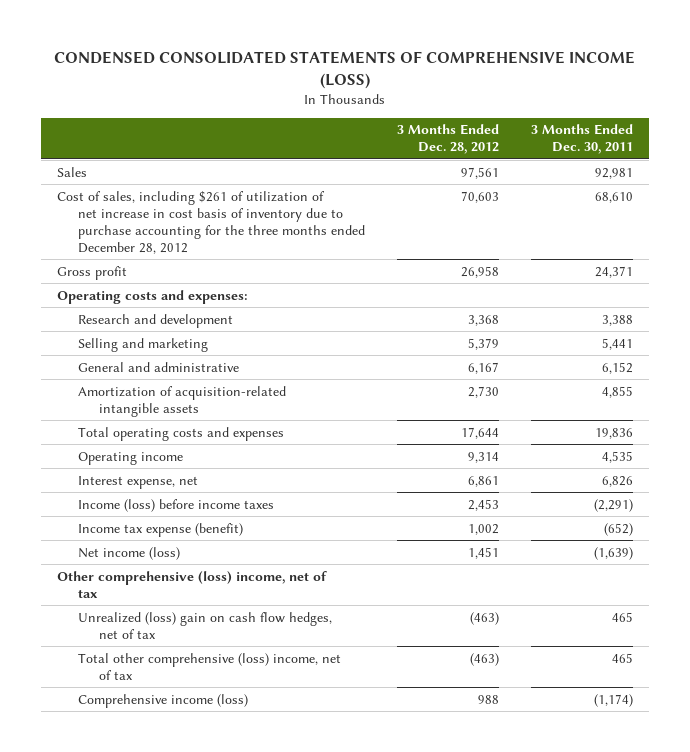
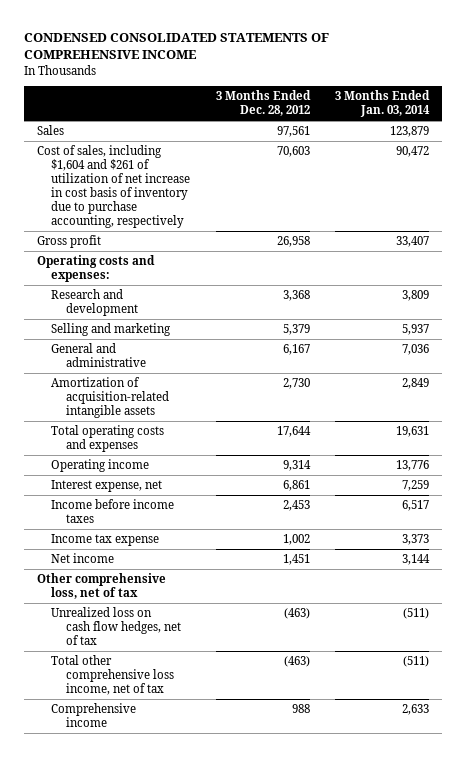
- CONDENSED CONSOLIDATED STATEMENTS OF COMPREHENSIVE INCOME (LOSS)
+ CONDENSED CONSOLIDATED STATEMENTS OF COMPREHENSIVE INCOME
- | 3 Months Ended Dec. 28, 2012 | 3 Months Ended Dec. 30, 2011
+ | 3 Months Ended Dec. 28, 2012 | 3 Months Ended Jan. 03, 2014
- Cost of sales, including $261 of utilization of net increase in cost basis of inventory due to purchase accounting for the three months ended December 28, 2012 | 70,603 | 68,610
+ Cost of sales, including $1,604 and $261 of utilization of net increase in cost basis of inventory due to purchase accounting, respectively | 70,603 | 90,472
- Income (loss) before income taxes | 2,453 | (2,291)
- Income tax expense (benefit) | 1,002 | (652)
- Net income (loss) | 1,451 | (1,639)
- Other comprehensive (loss) income, net of tax
- Unrealized (loss) gain on cash flow hedges, net of tax | (463) | 465
- Total other comprehensive (loss) income, net of tax | (463) | 465
- Comprehensive income (loss) | 988 | (1,174)
+ Income before income taxes | 2,453 | 6,517
+ Income tax expense | 1,002 | 3,373
+ Net income | 1,451 | 3,144
+ Other comprehensive loss, net of tax
+ Unrealized loss on cash flow hedges, net of tax | (463) | (511)
+ Total other comprehensive loss income, net of tax | (463) | (511)
+ Comprehensive income | 988 | 2,633

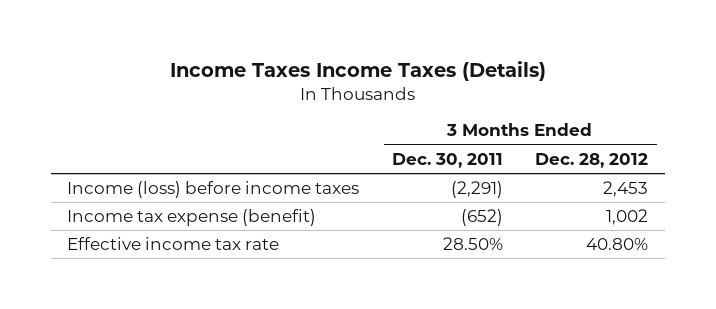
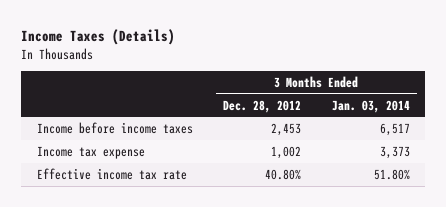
- Income Taxes Income Taxes (Details)
+ Income Taxes (Details)
- | 3 Months Ended Dec. 30, 2011 | 3 Months Ended Dec. 28, 2012
+ | 3 Months Ended Dec. 28, 2012 | 3 Months Ended Jan. 03, 2014
- Income (loss) before income taxes | (2,291) | 2,453
- Income tax expense (benefit) | (652) | 1,002
+ Income before income taxes | 2,453 | 6,517
+ Income tax expense | 1,002 | 3,373

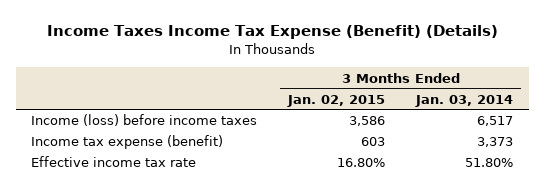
- Income Taxes (Details)
+ Income Taxes Income Tax Expense (Benefit) (Details)
- | 3 Months Ended Dec. 28, 2012 | 3 Months Ended Jan. 03, 2014
+ | 3 Months Ended Jan. 02, 2015 | 3 Months Ended Jan. 03, 2014
- Income before income taxes | 2,453 | 6,517
- Income tax expense | 1,002 | 3,373
+ Income (loss) before income taxes | 3,586 | 6,517
+ Income tax expense (benefit) | 603 | 3,373

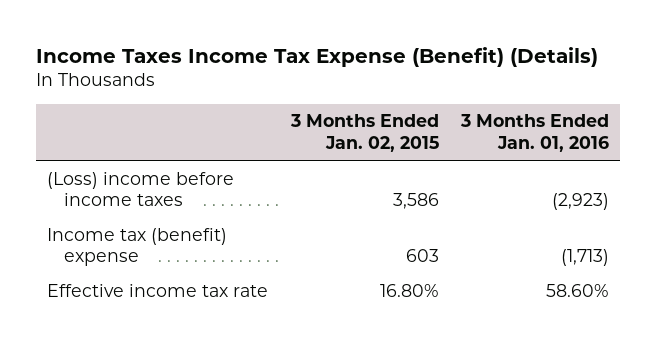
- | 3 Months Ended Jan. 02, 2015 | 3 Months Ended Jan. 03, 2014
+ | 3 Months Ended Jan. 02, 2015 | 3 Months Ended Jan. 01, 2016
- Income (loss) before income taxes | 3,586 | 6,517
- Income tax expense (benefit) | 603 | 3,373
+ (Loss) income before income taxes | 3,586 | (2,923)
+ Income tax (benefit) expense | 603 | (1,713)

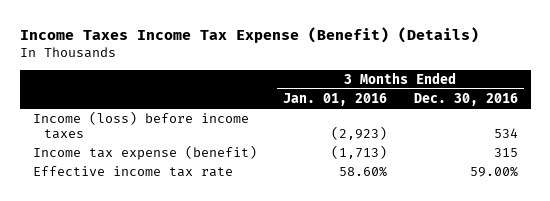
- | 3 Months Ended Jan. 02, 2015 | 3 Months Ended Jan. 01, 2016
+ | 3 Months Ended Jan. 01, 2016 | 3 Months Ended Dec. 30, 2016
- (Loss) income before income taxes | 3,586 | (2,923)
- Income tax (benefit) expense | 603 | (1,713)
+ Income (loss) before income taxes | (2,923) | 534
+ Income tax expense (benefit) | (1,713) | 315

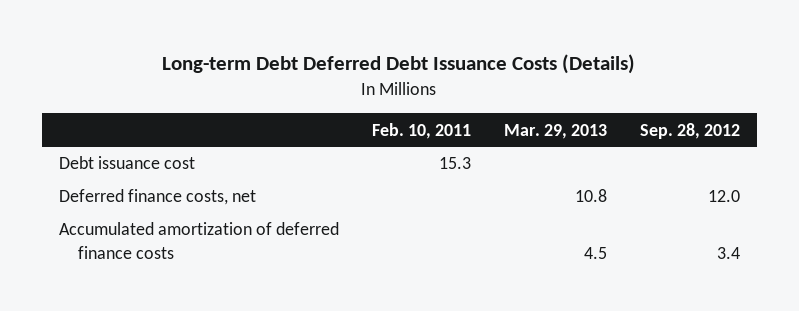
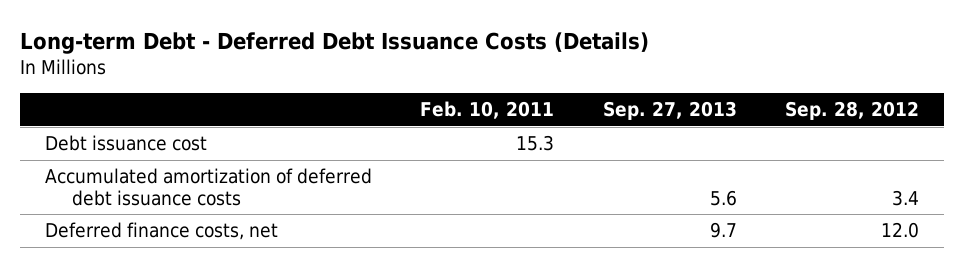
- Long-term Debt Deferred Debt Issuance Costs (Details)
+ Long-term Debt - Deferred Debt Issuance Costs (Details)
- | Feb. 10, 2011 | Mar. 29, 2013 | Sep. 28, 2012
+ | Feb. 10, 2011 | Sep. 27, 2013 | Sep. 28, 2012
+ Accumulated amortization of deferred debt issuance costs | | 5.6 | 3.4
- Accumulated amortization of deferred finance costs | | 4.5 | 3.4

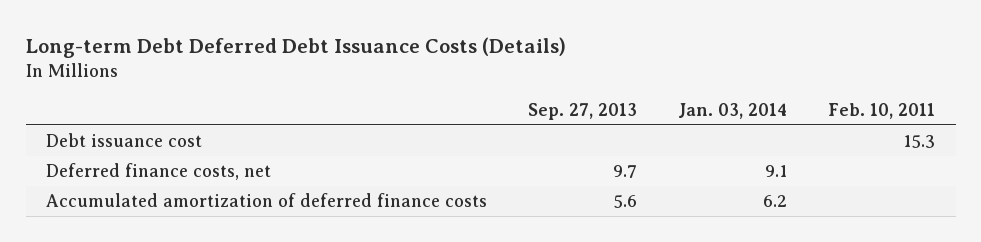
- Long-term Debt - Deferred Debt Issuance Costs (Details)
+ Long-term Debt Deferred Debt Issuance Costs (Details)
- | Feb. 10, 2011 | Sep. 27, 2013 | Sep. 28, 2012
+ | Sep. 27, 2013 | Jan. 03, 2014 | Feb. 10, 2011
- Accumulated amortization of deferred debt issuance costs | | 5.6 | 3.4
+ Accumulated amortization of deferred finance costs | 5.6 | 6.2 |

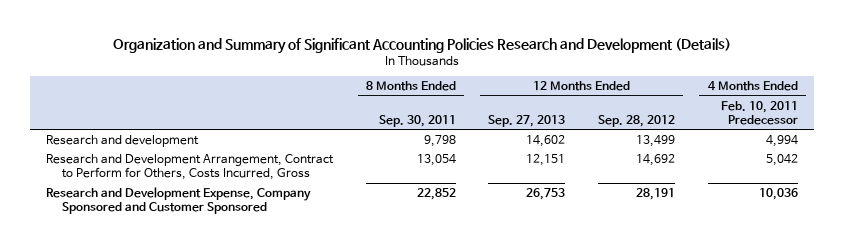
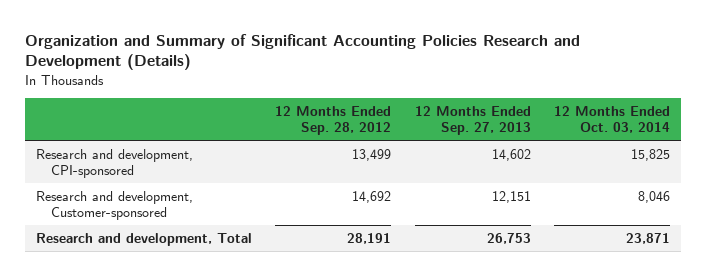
- | 8 Months Ended Sep. 30, 2011 | 12 Months Ended Sep. 27, 2013 | 12 Months Ended Sep. 28, 2012 | 4 Months Ended Feb. 10, 2011 Predecessor
+ | 12 Months Ended Sep. 28, 2012 | 12 Months Ended Sep. 27, 2013 | 12 Months Ended Oct. 03, 2014
- Research and development | 9,798 | 14,602 | 13,499 | 4,994
- Research and Development Arrangement, Contract to Perform for Others, Costs Incurred, Gross | 13,054 | 12,151 | 14,692 | 5,042
- Research and Development Expense, Company Sponsored and Customer Sponsored | 22,852 | 26,753 | 28,191 | 10,036
+ Research and development, CPI-sponsored | 13,499 | 14,602 | 15,825
+ Research and development, Customer-sponsored | 14,692 | 12,151 | 8,046
+ Research and development, Total | 28,191 | 26,753 | 23,871

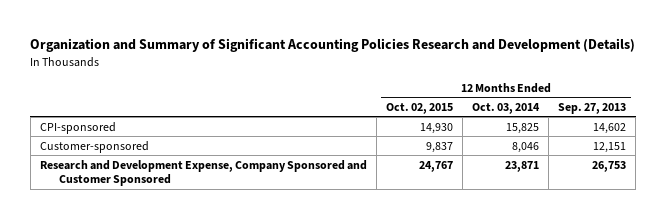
- | 12 Months Ended Sep. 28, 2012 | 12 Months Ended Sep. 27, 2013 | 12 Months Ended Oct. 03, 2014
+ | 12 Months Ended Oct. 02, 2015 | 12 Months Ended Oct. 03, 2014 | 12 Months Ended Sep. 27, 2013
- Research and development, CPI-sponsored | 13,499 | 14,602 | 15,825
- Research and development, Customer-sponsored | 14,692 | 12,151 | 8,046
- Research and development, Total | 28,191 | 26,753 | 23,871
+ CPI-sponsored | 14,930 | 15,825 | 14,602
+ Customer-sponsored | 9,837 | 8,046 | 12,151
+ Research and Development Expense, Company Sponsored and Customer Sponsored | 24,767 | 23,871 | 26,753

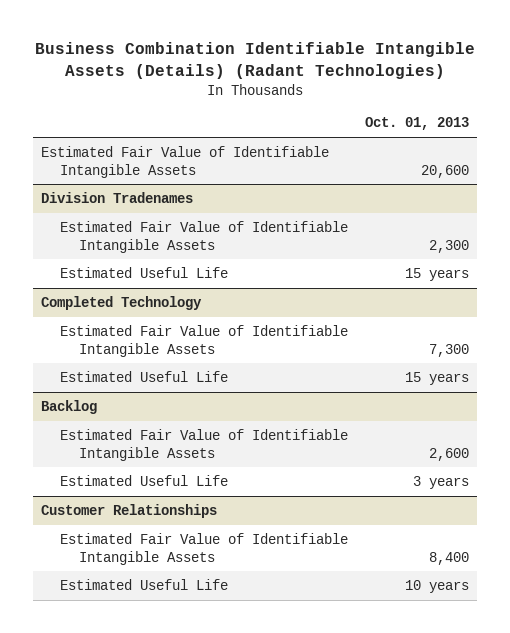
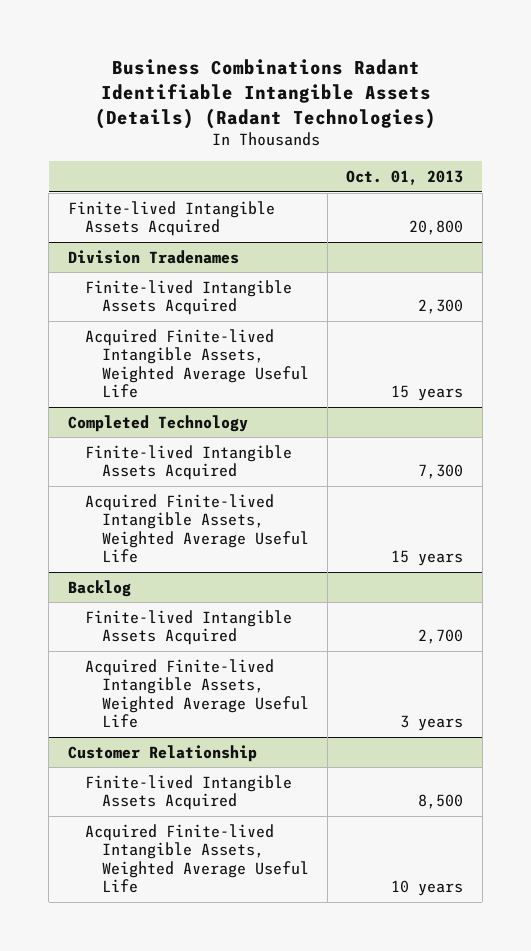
- Business Combination Identifiable Intangible Assets (Details) (Radant Technologies)
+ Business Combinations Radant Identifiable Intangible Assets (Details) (Radant Technologies)
- Estimated Fair Value of Identifiable Intangible Assets | 20,600
+ Finite-lived Intangible Assets Acquired | 20,800
@ Division Tradenames
- Estimated Fair Value of Identifiable Intangible Assets | 2,300
- Estimated Useful Life | 15 years
+ Finite-lived Intangible Assets Acquired | 2,300
+ Acquired Finite-lived Intangible Assets, Weighted Average Useful Life | 15 years
@ Completed Technology
- Estimated Fair Value of Identifiable Intangible Assets | 7,300
- Estimated Useful Life | 15 years
+ Finite-lived Intangible Assets Acquired | 7,300
+ Acquired Finite-lived Intangible Assets, Weighted Average Useful Life | 15 years
@ Backlog
- Estimated Fair Value of Identifiable Intangible Assets | 2,600
- Estimated Useful Life | 3 years
- Customer Relationships
- Estimated Fair Value of Identifiable Intangible Assets | 8,400
- Estimated Useful Life | 10 years
@ Backlog
+ Finite-lived Intangible Assets Acquired | 2,700
+ Acquired Finite-lived Intangible Assets, Weighted Average Useful Life | 3 years
+ Customer Relationship
+ Finite-lived Intangible Assets Acquired | 8,500
+ Acquired Finite-lived Intangible Assets, Weighted Average Useful Life | 10 years

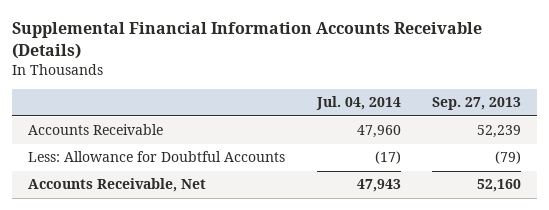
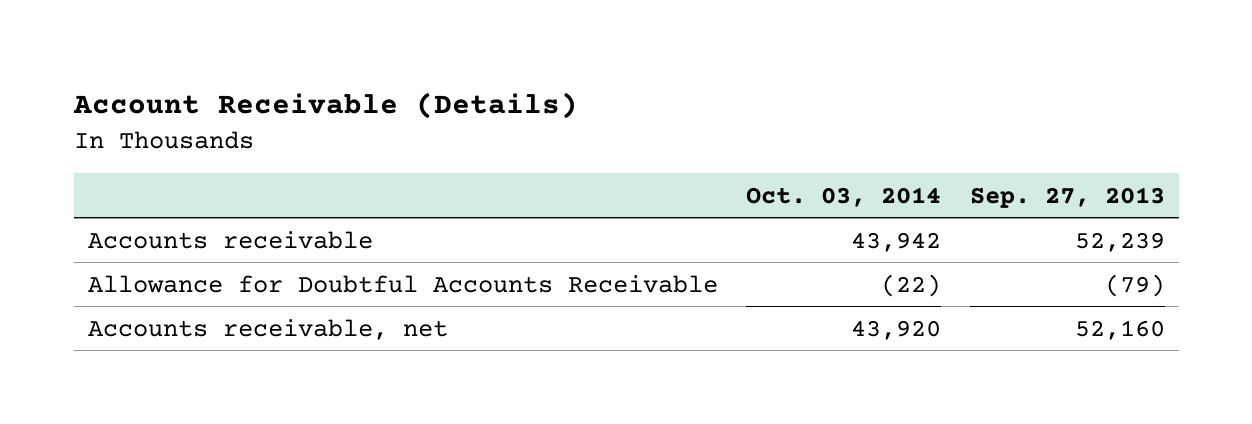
- Supplemental Financial Information Accounts Receivable (Details)
+ Account Receivable (Details)
- | Jul. 04, 2014 | Sep. 27, 2013
+ | Oct. 03, 2014 | Sep. 27, 2013
- Accounts Receivable | 47,960 | 52,239
- Less: Allowance for Doubtful Accounts | (17) | (79)
- Accounts Receivable, Net | 47,943 | 52,160
+ Accounts receivable | 43,942 | 52,239
+ Allowance for Doubtful Accounts Receivable | (22) | (79)
+ Accounts receivable, net | 43,920 | 52,160

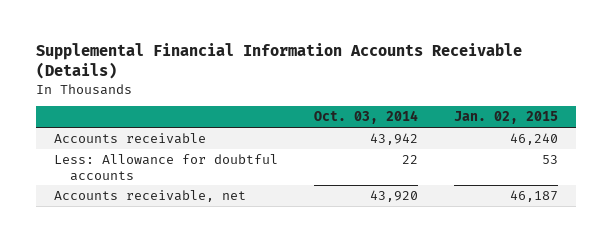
- Account Receivable (Details)
+ Supplemental Financial Information Accounts Receivable (Details)
- | Oct. 03, 2014 | Sep. 27, 2013
+ | Oct. 03, 2014 | Jan. 02, 2015
- Allowance for Doubtful Accounts Receivable | (22) | (79)
+ Less: Allowance for doubtful accounts | 22 | 53

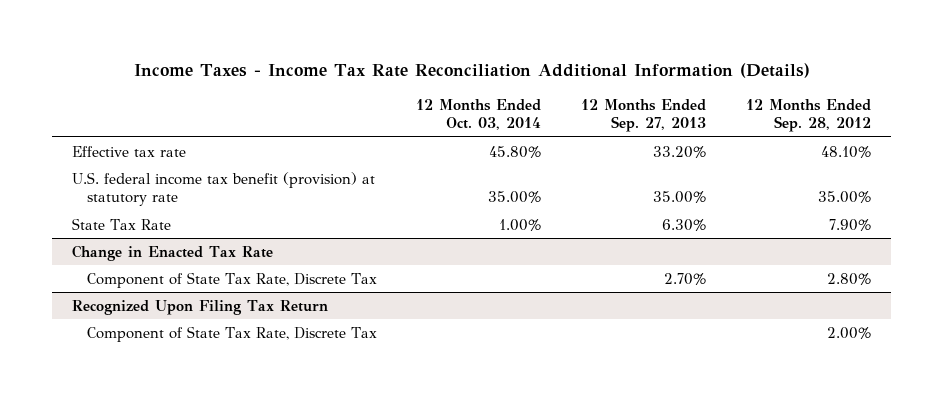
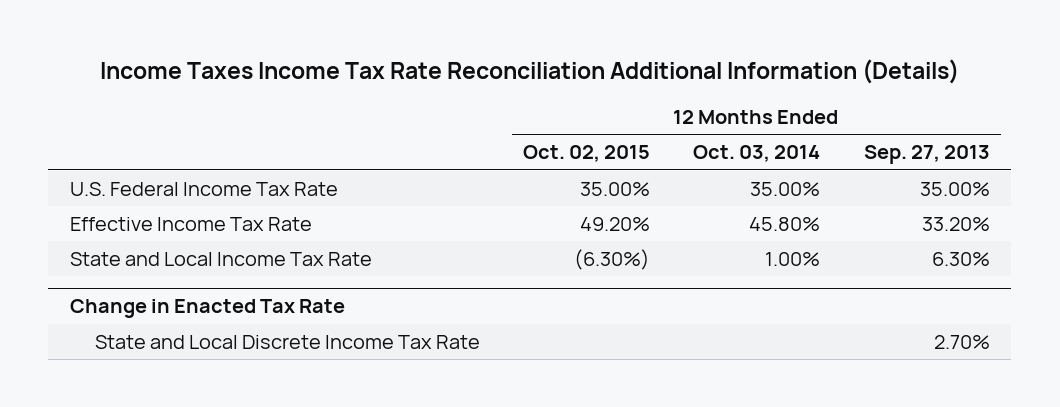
- Income Taxes - Income Tax Rate Reconciliation Additional Information (Details)
+ Income Taxes Income Tax Rate Reconciliation Additional Information (Details)
- | 12 Months Ended Oct. 03, 2014 | 12 Months Ended Sep. 27, 2013 | 12 Months Ended Sep. 28, 2012
+ | 12 Months Ended Oct. 02, 2015 | 12 Months Ended Oct. 03, 2014 | 12 Months Ended Sep. 27, 2013
- Effective tax rate | 45.80% | 33.20% | 48.10%
- U.S. federal income tax benefit (provision) at statutory rate | 35.00% | 35.00% | 35.00%
- State Tax Rate | 1.00% | 6.30% | 7.90%
+ U.S. Federal Income Tax Rate | 35.00% | 35.00% | 35.00%
+ Effective Income Tax Rate | 49.20% | 45.80% | 33.20%
+ State and Local Income Tax Rate | (6.30%) | 1.00% | 6.30%
@ Change in Enacted Tax Rate
- Component of State Tax Rate, Discrete Tax | | 2.70% | 2.80%
- Recognized Upon Filing Tax Return
- Component of State Tax Rate, Discrete Tax | | | 2.00%
@ Change in Enacted Tax Rate
+ State and Local Discrete Income Tax Rate | | | 2.70%

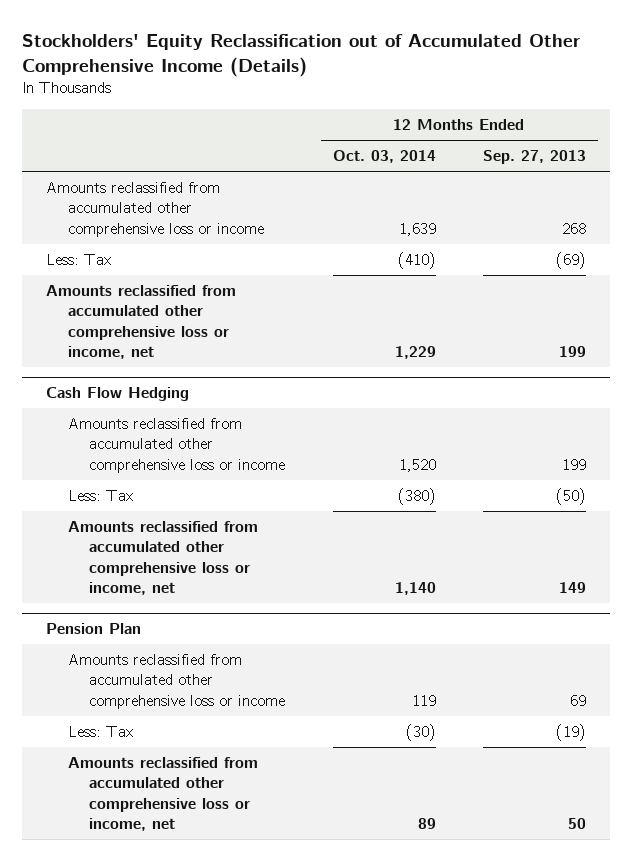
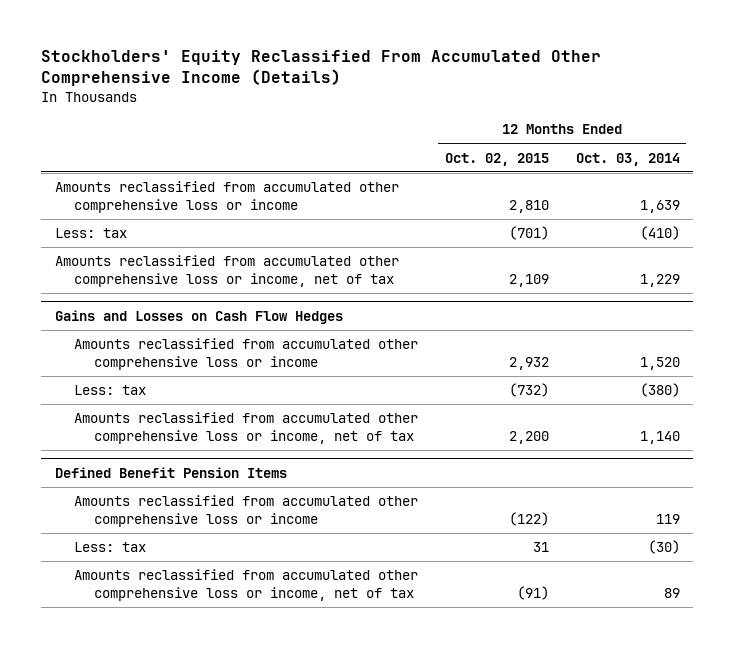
- Stockholders' Equity Reclassification out of Accumulated Other Comprehensive Income (Details)
+ Stockholders' Equity Reclassified From Accumulated Other Comprehensive Income (Details)
- | 12 Months Ended Oct. 03, 2014 | 12 Months Ended Sep. 27, 2013
+ | 12 Months Ended Oct. 02, 2015 | 12 Months Ended Oct. 03, 2014
- Less: Tax | (410) | (69)
- Amounts reclassified from accumulated other comprehensive loss or income, net | 1,229 | 199
- Cash Flow Hedging
+ Less: tax | (701) | (410)
+ Amounts reclassified from accumulated other comprehensive loss or income, net of tax | 2,109 | 1,229
+ Gains and Losses on Cash Flow Hedges
- Less: Tax | (380) | (50)
- Amounts reclassified from accumulated other comprehensive loss or income, net | 1,140 | 149
- Pension Plan
+ Less: tax | (732) | (380)
+ Amounts reclassified from accumulated other comprehensive loss or income, net of tax | 2,200 | 1,140
+ Defined Benefit Pension Items
- Less: Tax | (30) | (19)
- Amounts reclassified from accumulated other comprehensive loss or income, net | 89 | 50
+ Less: tax | 31 | (30)
+ Amounts reclassified from accumulated other comprehensive loss or income, net of tax | (91) | 89

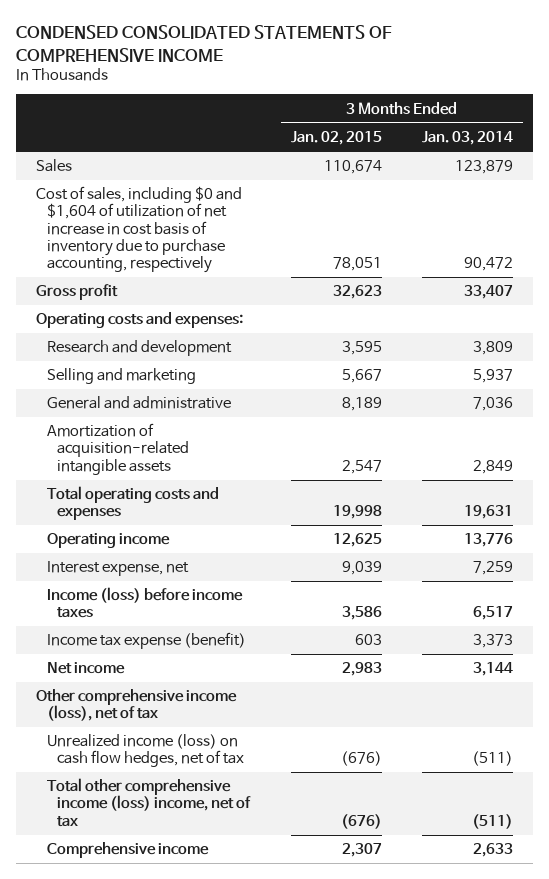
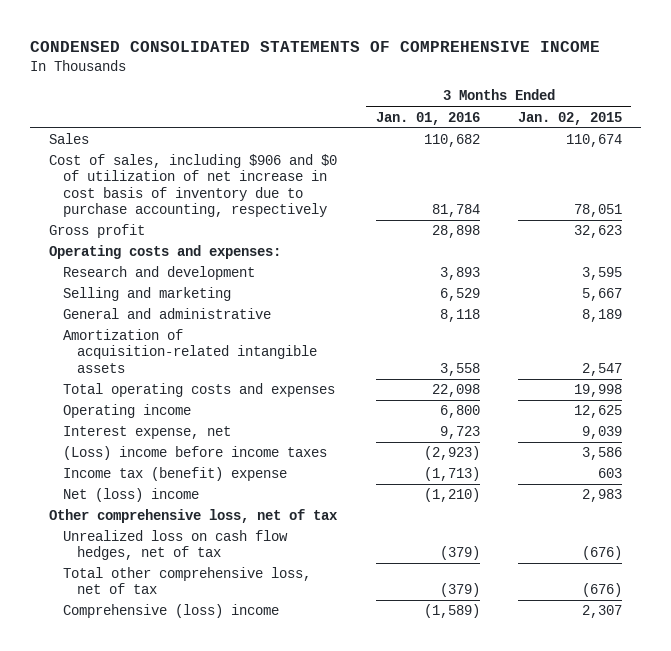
- | 3 Months Ended Jan. 02, 2015 | 3 Months Ended Jan. 03, 2014
+ | 3 Months Ended Jan. 01, 2016 | 3 Months Ended Jan. 02, 2015
- Cost of sales, including $0 and $1,604 of utilization of net increase in cost basis of inventory due to purchase accounting, respectively | 78,051 | 90,472
+ Cost of sales, including $906 and $0 of utilization of net increase in cost basis of inventory due to purchase accounting, respectively | 81,784 | 78,051
- Income (loss) before income taxes | 3,586 | 6,517
- Income tax expense (benefit) | 603 | 3,373
- Net income | 2,983 | 3,144
- Other comprehensive income (loss), net of tax
- Unrealized income (loss) on cash flow hedges, net of tax | (676) | (511)
- Total other comprehensive income (loss) income, net of tax | (676) | (511)
- Comprehensive income | 2,307 | 2,633
+ (Loss) income before income taxes | (2,923) | 3,586
+ Income tax (benefit) expense | (1,713) | 603
+ Net (loss) income | (1,210) | 2,983
+ Other comprehensive loss, net of tax
+ Unrealized loss on cash flow hedges, net of tax | (379) | (676)
+ Total other comprehensive loss, net of tax | (379) | (676)
+ Comprehensive (loss) income | (1,589) | 2,307

